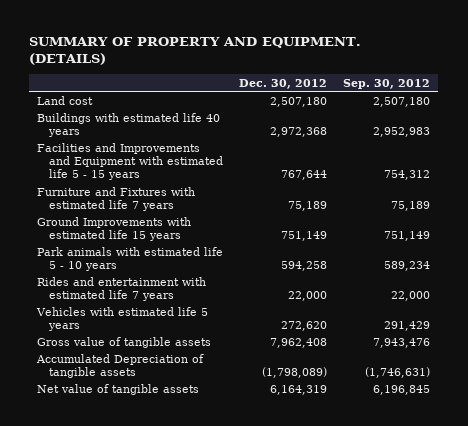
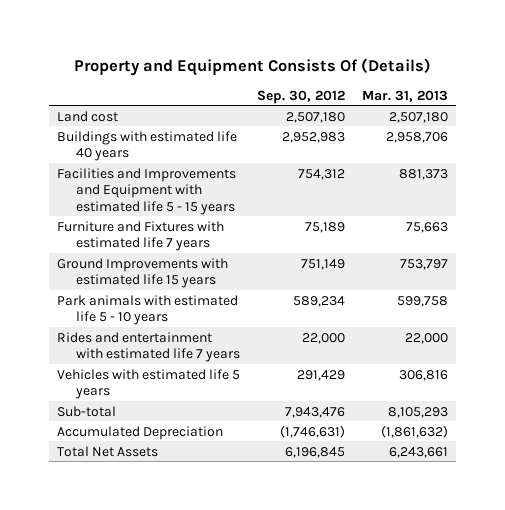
- SUMMARY OF PROPERTY AND EQUIPMENT. (DETAILS)
+ Property and Equipment Consists Of (Details)
- | Dec. 30, 2012 | Sep. 30, 2012
+ | Sep. 30, 2012 | Mar. 31, 2013
- Gross value of tangible assets | 7,962,408 | 7,943,476
- Accumulated Depreciation of tangible assets | (1,798,089) | (1,746,631)
- Net value of tangible assets | 6,164,319 | 6,196,845
+ Sub-total | 7,943,476 | 8,105,293
+ Accumulated Depreciation | (1,746,631) | (1,861,632)
+ Total Net Assets | 6,196,845 | 6,243,661

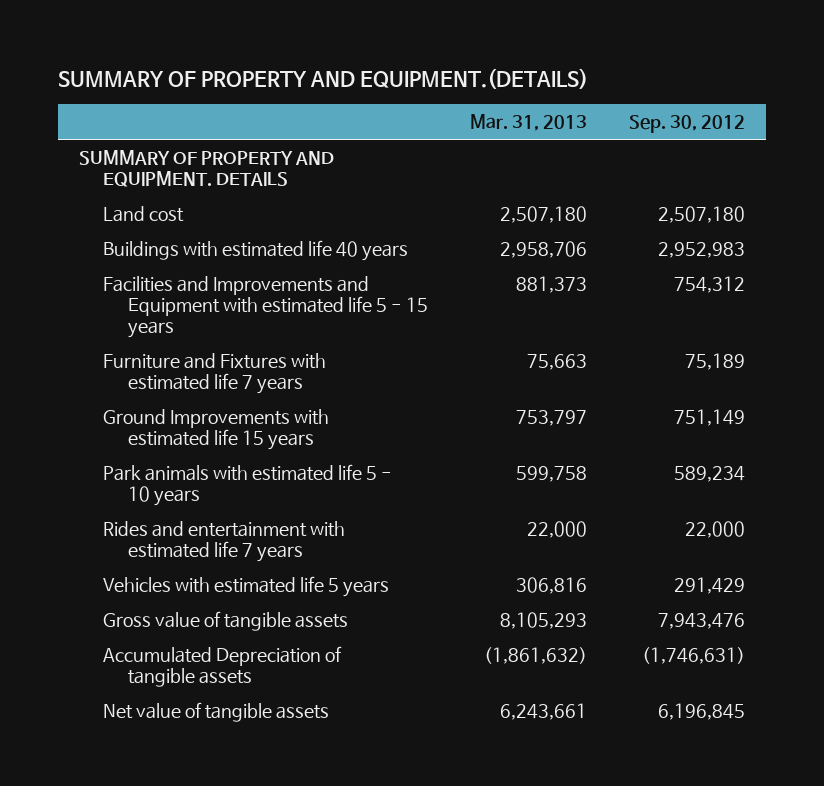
- Property and Equipment Consists Of (Details)
+ SUMMARY OF PROPERTY AND EQUIPMENT.(DETAILS)
- | Sep. 30, 2012 | Mar. 31, 2013
+ | Mar. 31, 2013 | Sep. 30, 2012
+ SUMMARY OF PROPERTY AND EQUIPMENT. DETAILS
- Sub-total | 7,943,476 | 8,105,293
- Accumulated Depreciation | (1,746,631) | (1,861,632)
- Total Net Assets | 6,196,845 | 6,243,661
+ Gross value of tangible assets | 8,105,293 | 7,943,476
+ Accumulated Depreciation of tangible assets | (1,861,632) | (1,746,631)
+ Net value of tangible assets | 6,243,661 | 6,196,845

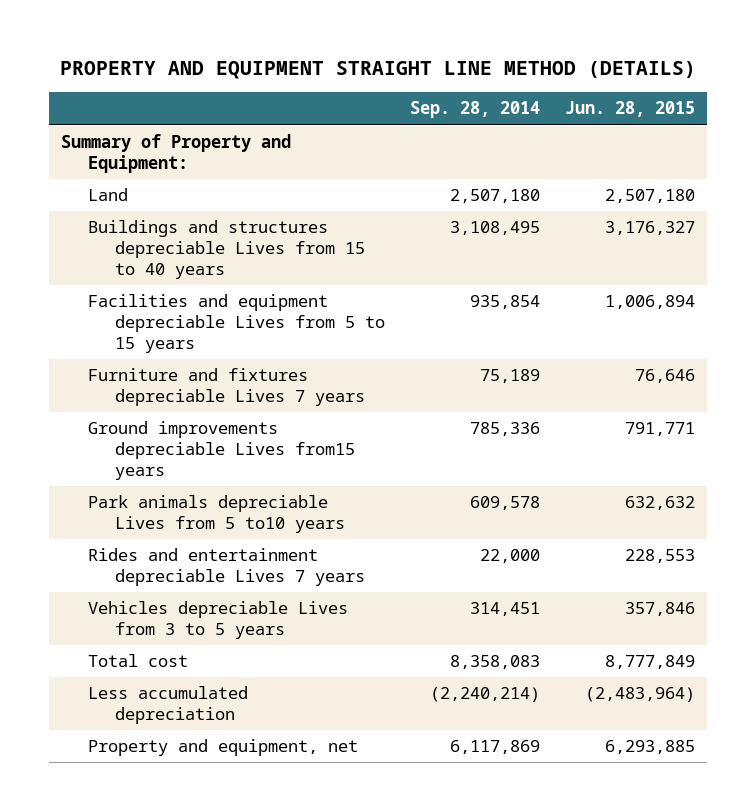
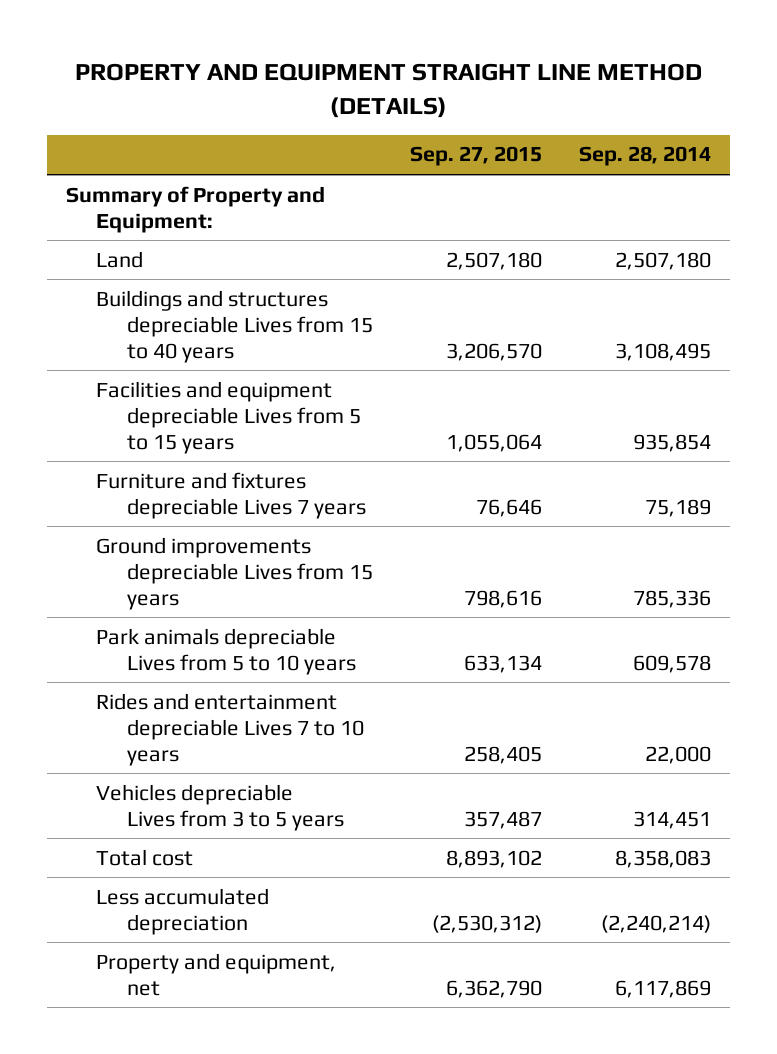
- | Sep. 28, 2014 | Jun. 28, 2015
+ | Sep. 27, 2015 | Sep. 28, 2014
- Ground improvements depreciable Lives from15 years | 785,336 | 791,771
- Park animals depreciable Lives from 5 to10 years | 609,578 | 632,632
- Rides and entertainment depreciable Lives 7 years | 22,000 | 228,553
+ Ground improvements depreciable Lives from 15 years | 798,616 | 785,336
+ Park animals depreciable Lives from 5 to 10 years | 633,134 | 609,578
+ Rides and entertainment depreciable Lives 7 to 10 years | 258,405 | 22,000

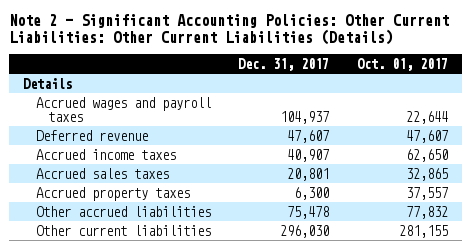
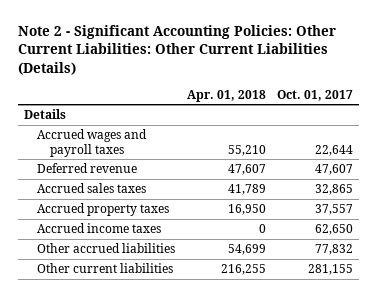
- | Dec. 31, 2017 | Oct. 01, 2017
+ | Apr. 01, 2018 | Oct. 01, 2017
moved down: Accrued income taxes | 0 | 62,650

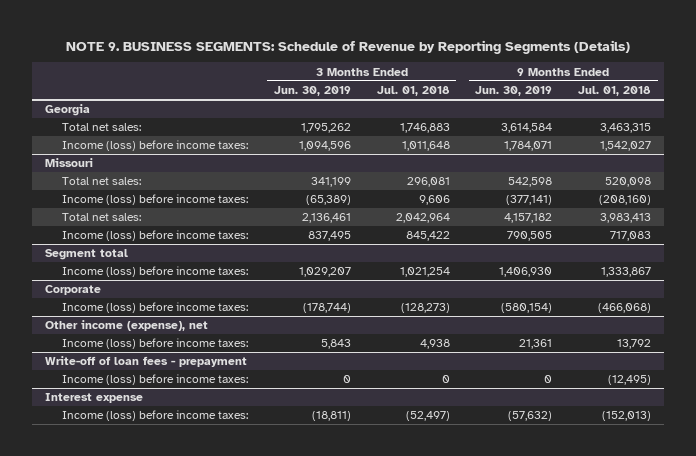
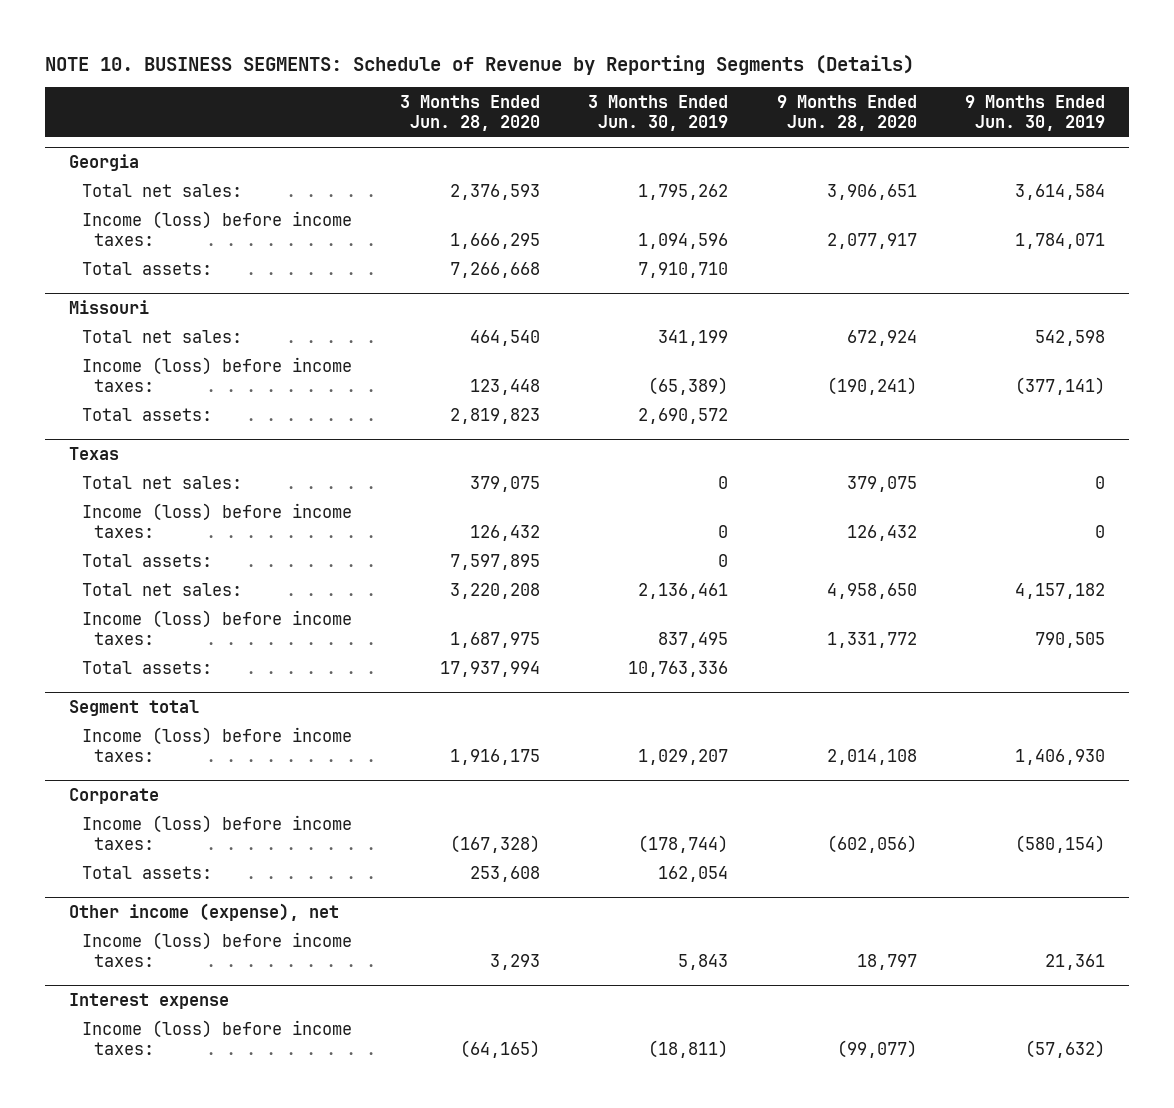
- NOTE 9. BUSINESS SEGMENTS: Schedule of Revenue by Reporting Segments (Details)
+ NOTE 10. BUSINESS SEGMENTS: Schedule of Revenue by Reporting Segments (Details)
- | 3 Months Ended Jun. 30, 2019 | 3 Months Ended Jul. 01, 2018 | 9 Months Ended Jun. 30, 2019 | 9 Months Ended Jul. 01, 2018
+ | 3 Months Ended Jun. 28, 2020 | 3 Months Ended Jun. 30, 2019 | 9 Months Ended Jun. 28, 2020 | 9 Months Ended Jun. 30, 2019
@ Georgia
+ Total assets: | 7,266,668 | 7,910,710 | |
@ Missouri
+ Total assets: | 2,819,823 | 2,690,572 | |
+ Texas
+ Total net sales: | 379,075 | 0 | 379,075 | 0
+ Income (loss) before income taxes: | 126,432 | 0 | 126,432 | 0
+ Total assets: | 7,597,895 | 0 | |
+ Total assets: | 17,937,994 | 10,763,336 | |
@ Corporate
+ Total assets: | 253,608 | 162,054 | |
- Write-off of loan fees - prepayment
- Income (loss) before income taxes: | 0 | 0 | 0 | (12,495)

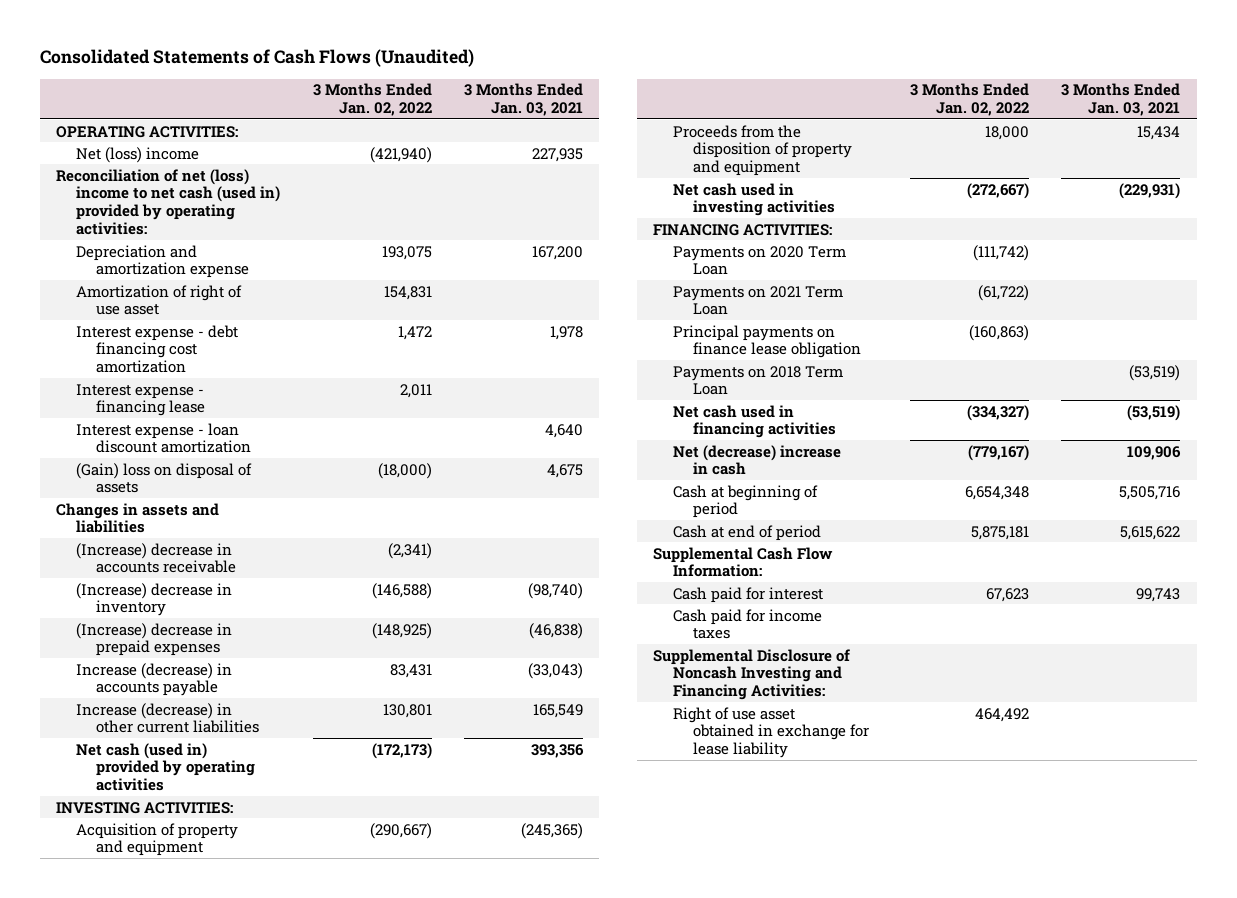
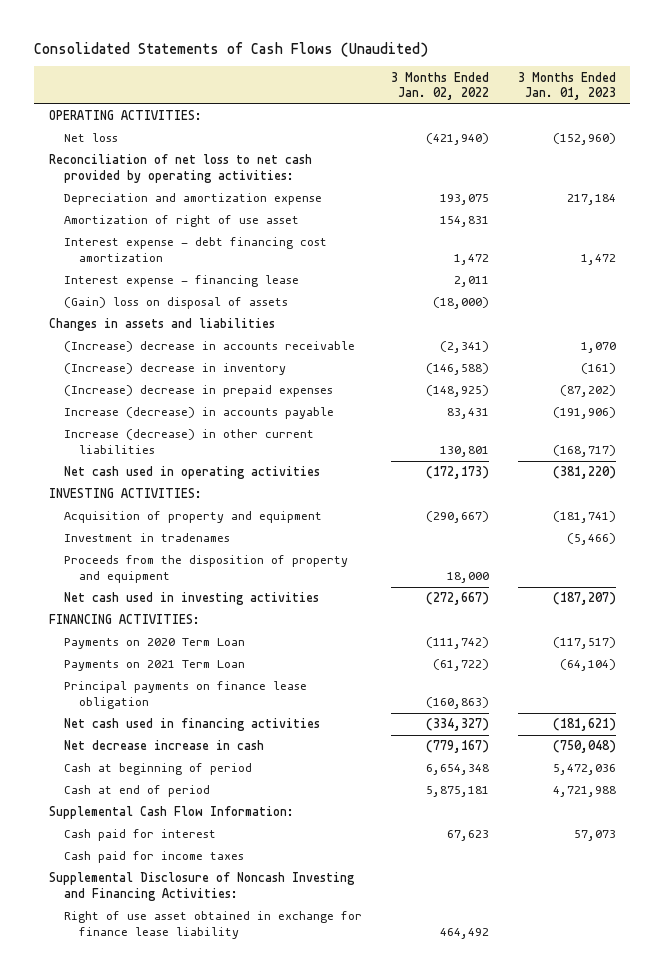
- | 3 Months Ended Jan. 02, 2022 | 3 Months Ended Jan. 03, 2021
+ | 3 Months Ended Jan. 02, 2022 | 3 Months Ended Jan. 01, 2023
- Net (loss) income | (421,940) | 227,935
- Reconciliation of net (loss) income to net cash (used in) provided by operating activities:
+ Net loss | (421,940) | (152,960)
+ Reconciliation of net loss to net cash provided by operating activities:
- Interest expense - loan discount amortization | | 4,640
- Net cash (used in) provided by operating activities | (172,173) | 393,356
+ Net cash used in operating activities | (172,173) | (381,220)
+ Investment in tradenames | | (5,466)
- Payments on 2018 Term Loan | | (53,519)
- Net (decrease) increase in cash | (779,167) | 109,906
+ Net decrease increase in cash | (779,167) | (750,048)
- Right of use asset obtained in exchange for lease liability | 464,492 |
+ Right of use asset obtained in exchange for finance lease liability | 464,492 |

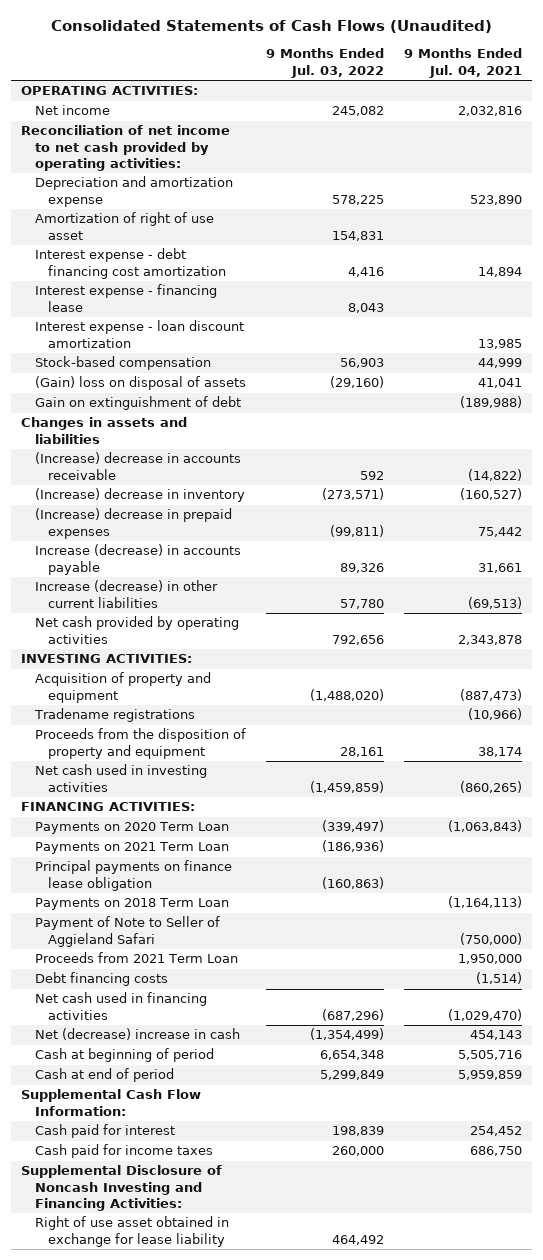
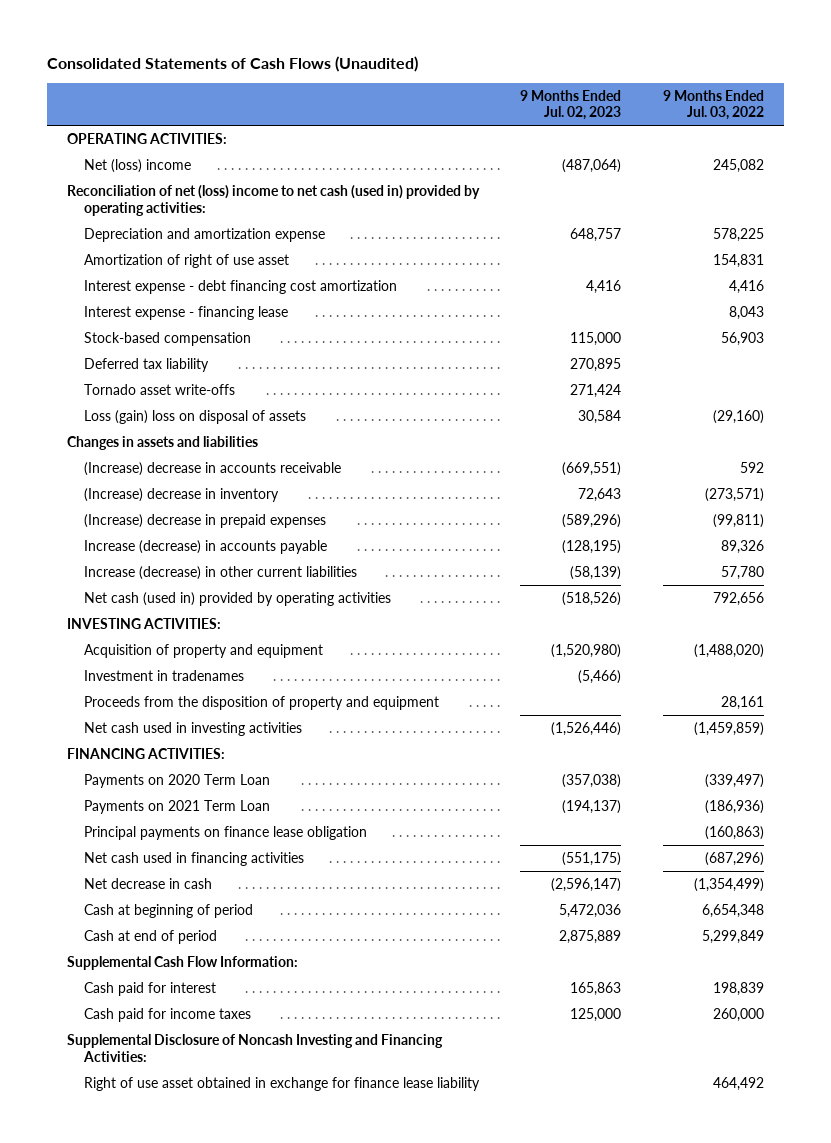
- | 9 Months Ended Jul. 03, 2022 | 9 Months Ended Jul. 04, 2021
+ | 9 Months Ended Jul. 02, 2023 | 9 Months Ended Jul. 03, 2022
- Net income | 245,082 | 2,032,816
- Reconciliation of net income to net cash provided by operating activities:
+ Net (loss) income | (487,064) | 245,082
+ Reconciliation of net (loss) income to net cash (used in) provided by operating activities:
- Interest expense - loan discount amortization | | 13,985
- (Gain) loss on disposal of assets | (29,160) | 41,041
- Gain on extinguishment of debt | | (189,988)
+ Deferred tax liability | 270,895 |
+ Tornado asset write-offs | 271,424 |
+ Loss (gain) loss on disposal of assets | 30,584 | (29,160)
- Net cash provided by operating activities | 792,656 | 2,343,878
+ Net cash (used in) provided by operating activities | (518,526) | 792,656
- Tradename registrations | | (10,966)
+ Investment in tradenames | (5,466) |
- Payments on 2018 Term Loan | | (1,164,113)
- Payment of Note to Seller of Aggieland Safari | | (750,000)
- Proceeds from 2021 Term Loan | | 1,950,000
- Debt financing costs | | (1,514)
- Net (decrease) increase in cash | (1,354,499) | 454,143
+ Net decrease in cash | (2,596,147) | (1,354,499)
- Right of use asset obtained in exchange for lease liability | 464,492 |
+ Right of use asset obtained in exchange for finance lease liability | | 464,492

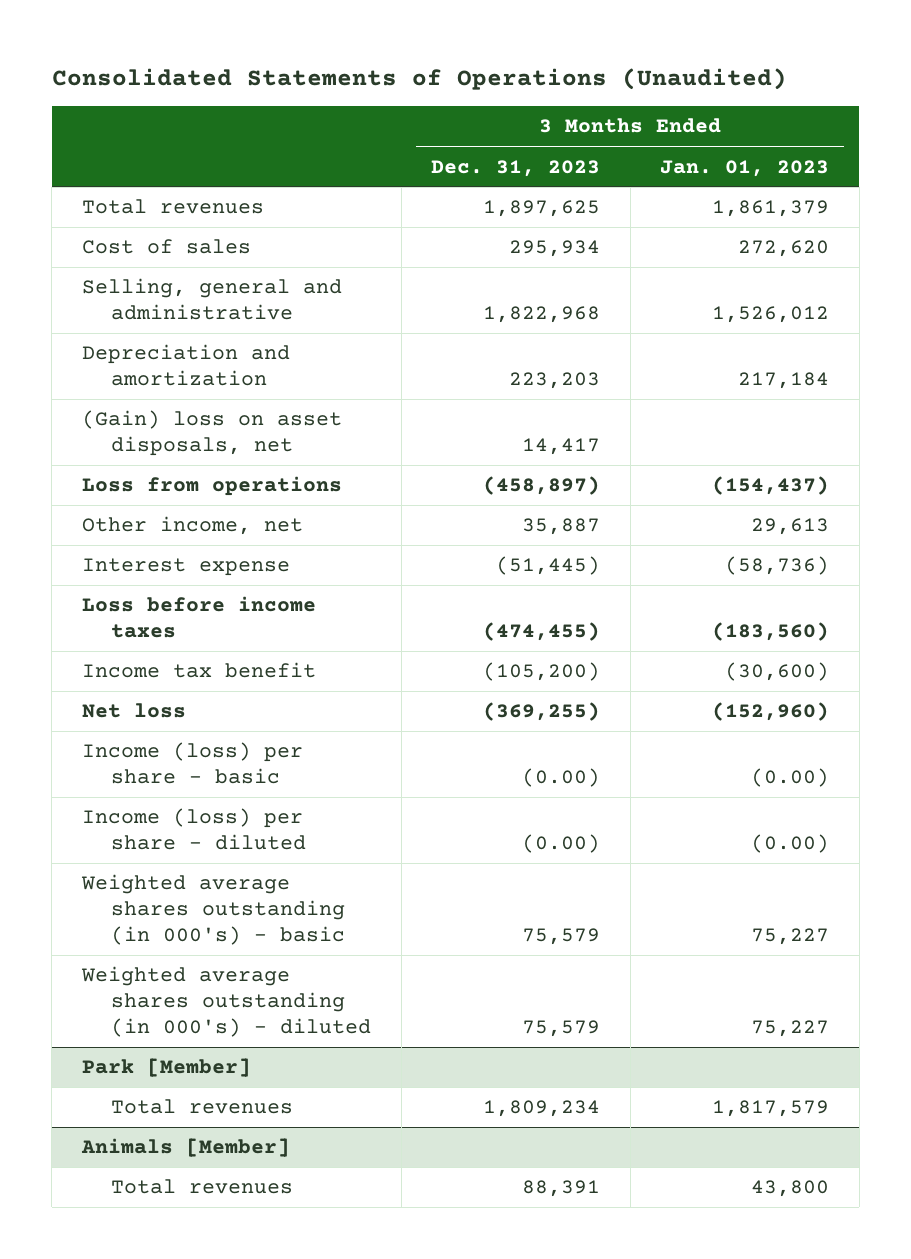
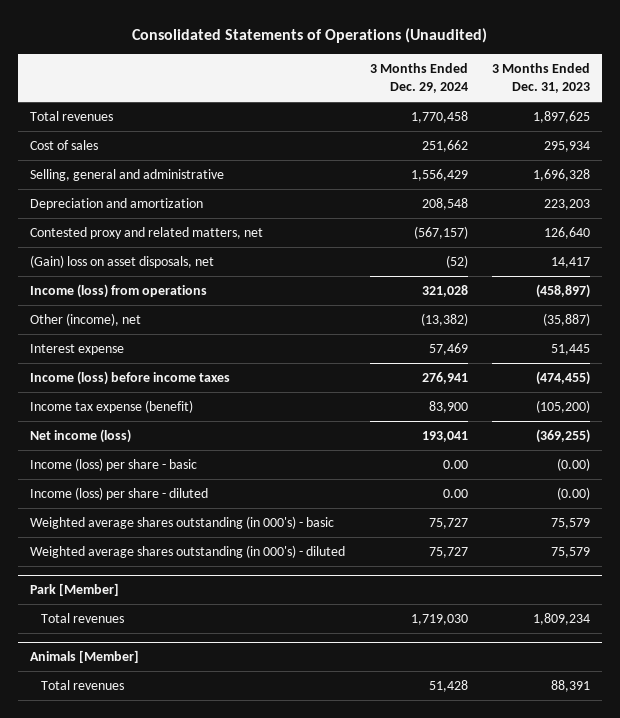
- | 3 Months Ended Dec. 31, 2023 | 3 Months Ended Jan. 01, 2023
+ | 3 Months Ended Dec. 29, 2024 | 3 Months Ended Dec. 31, 2023
- Selling, general and administrative | 1,822,968 | 1,526,012
+ Selling, general and administrative | 1,556,429 | 1,696,328
+ Contested proxy and related matters, net | (567,157) | 126,640
- Loss from operations | (458,897) | (154,437)
- Other income, net | 35,887 | 29,613
- Interest expense | (51,445) | (58,736)
- Loss before income taxes | (474,455) | (183,560)
- Income tax benefit | (105,200) | (30,600)
- Net loss | (369,255) | (152,960)
+ Income (loss) from operations | 321,028 | (458,897)
+ Other (income), net | (13,382) | (35,887)
+ Interest expense | 57,469 | 51,445
+ Income (loss) before income taxes | 276,941 | (474,455)
+ Income tax expense (benefit) | 83,900 | (105,200)
+ Net income (loss) | 193,041 | (369,255)

